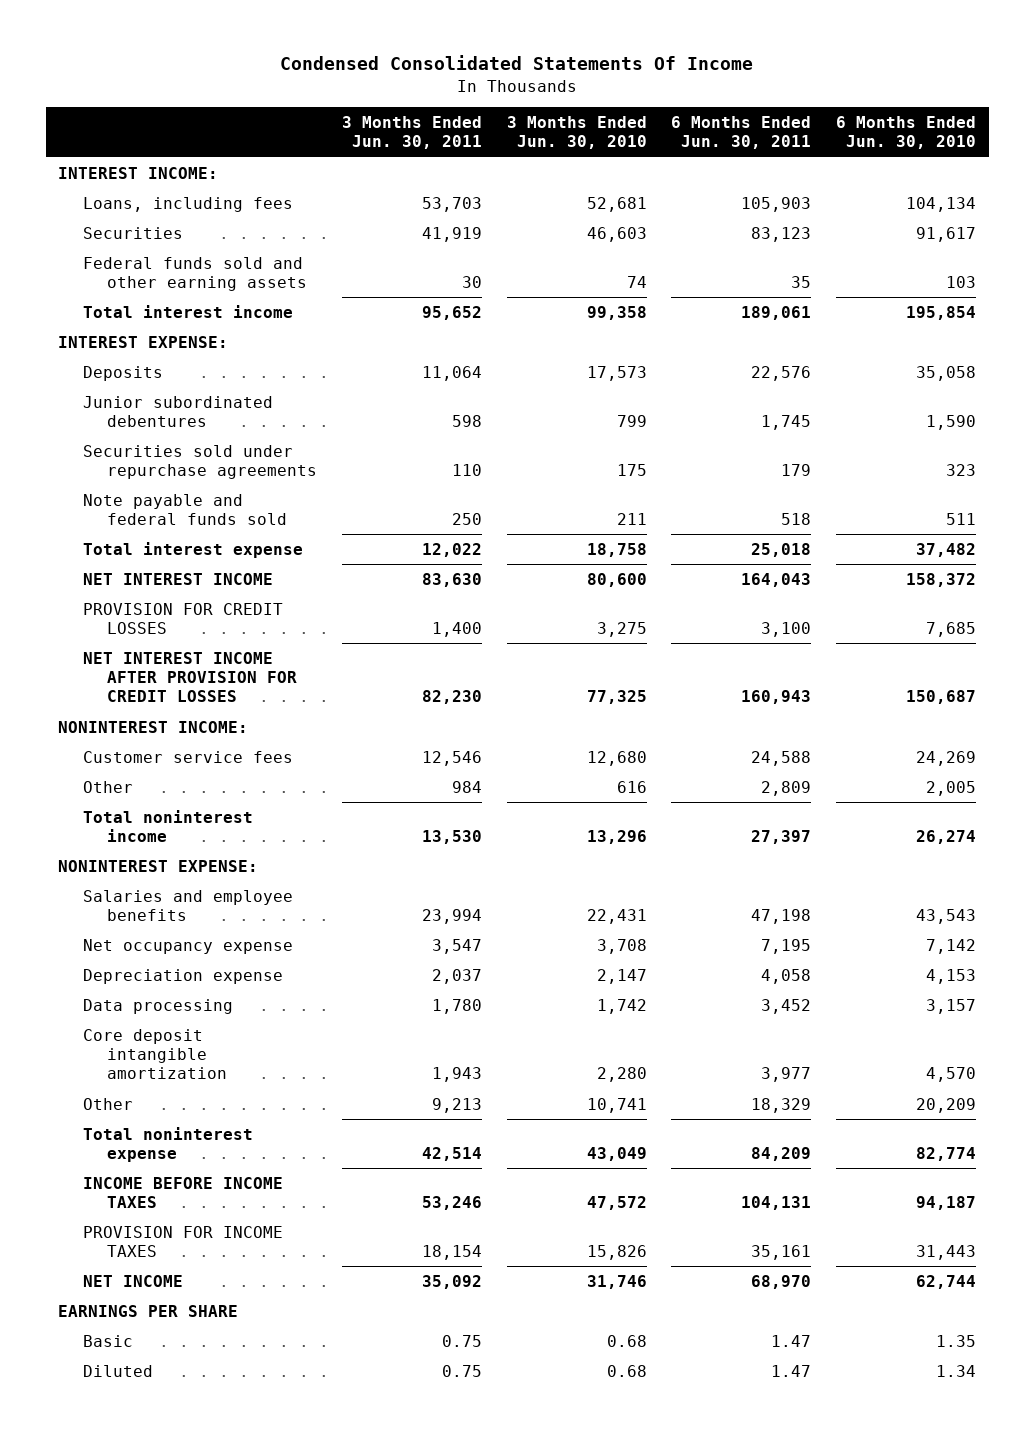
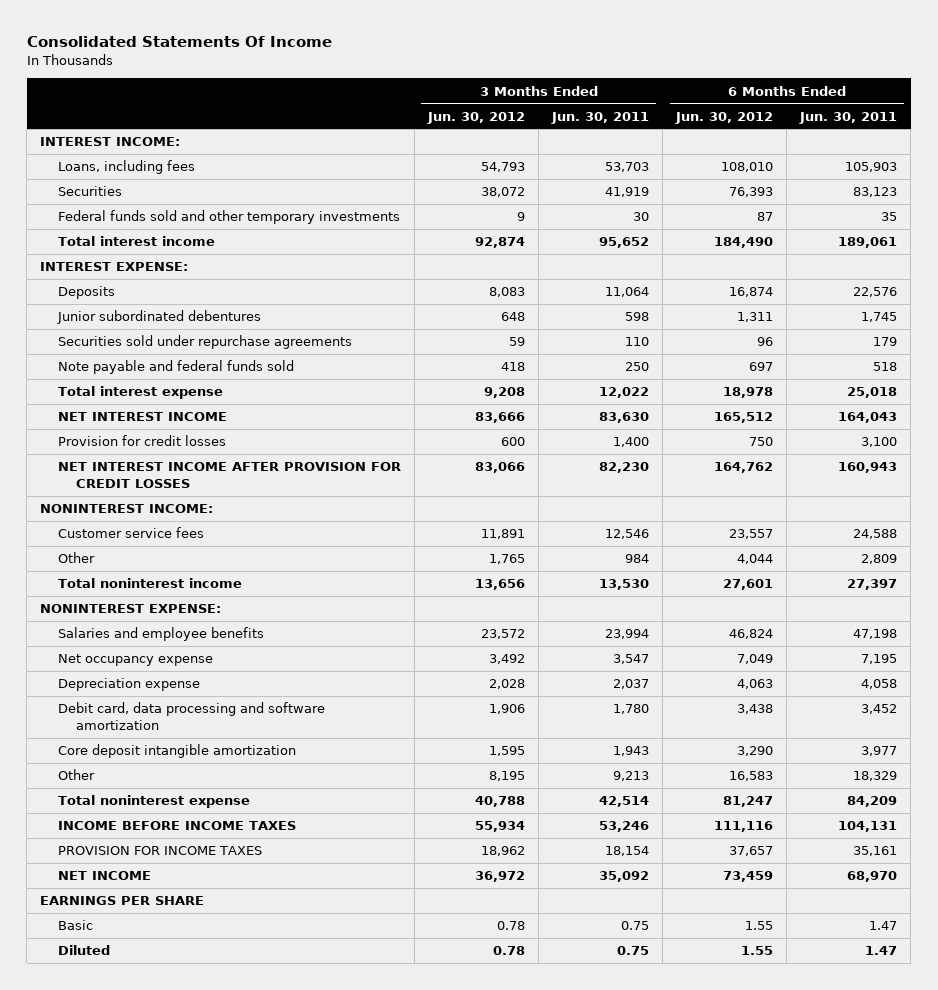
- Condensed Consolidated Statements Of Income
+ Consolidated Statements Of Income
- | 3 Months Ended Jun. 30, 2011 | 3 Months Ended Jun. 30, 2010 | 6 Months Ended Jun. 30, 2011 | 6 Months Ended Jun. 30, 2010
+ | 3 Months Ended Jun. 30, 2012 | 3 Months Ended Jun. 30, 2011 | 6 Months Ended Jun. 30, 2012 | 6 Months Ended Jun. 30, 2011
- Federal funds sold and other earning assets | 30 | 74 | 35 | 103
+ Federal funds sold and other temporary investments | 9 | 30 | 87 | 35
- PROVISION FOR CREDIT LOSSES | 1,400 | 3,275 | 3,100 | 7,685
+ Provision for credit losses | 600 | 1,400 | 750 | 3,100
- Data processing | 1,780 | 1,742 | 3,452 | 3,157
+ Debit card, data processing and software amortization | 1,906 | 1,780 | 3,438 | 3,452

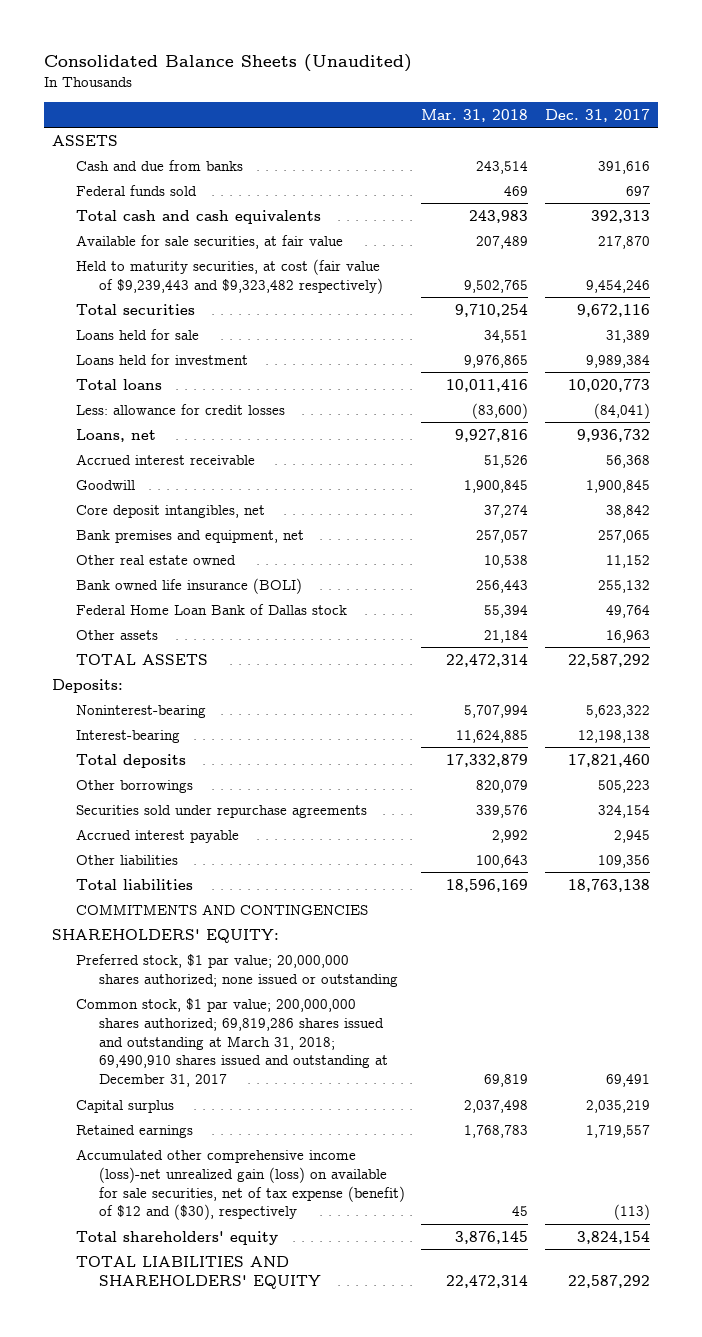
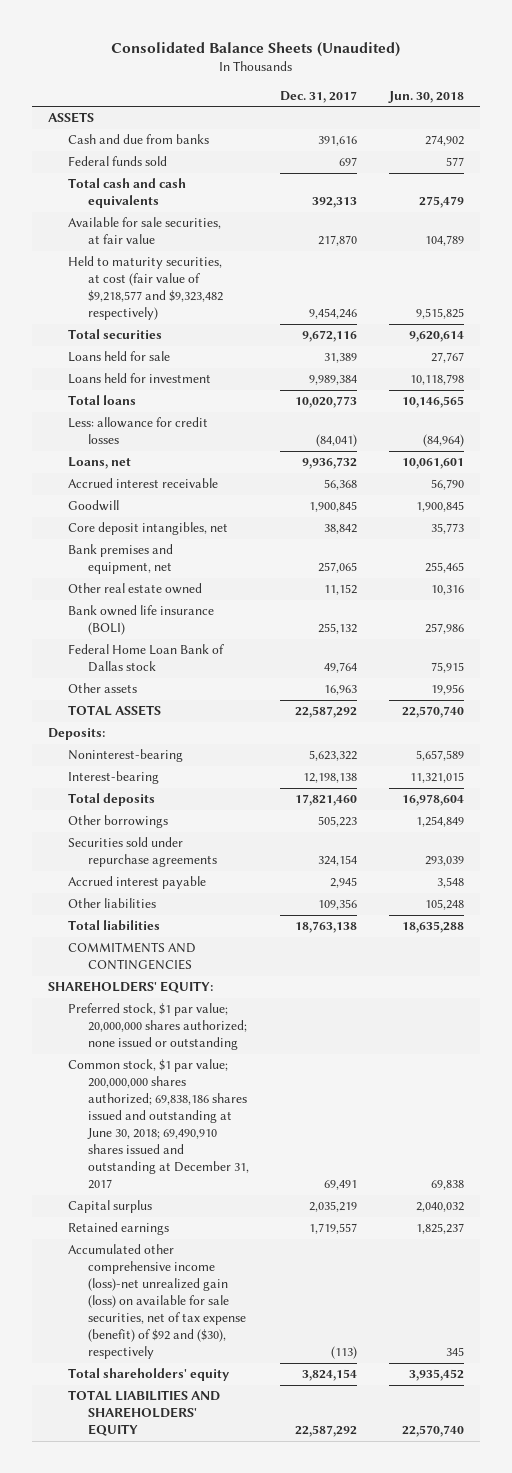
- | Mar. 31, 2018 | Dec. 31, 2017
+ | Dec. 31, 2017 | Jun. 30, 2018
- Held to maturity securities, at cost (fair value of $9,239,443 and $9,323,482 respectively) | 9,502,765 | 9,454,246
+ Held to maturity securities, at cost (fair value of $9,218,577 and $9,323,482 respectively) | 9,454,246 | 9,515,825
- Common stock, $1 par value; 200,000,000 shares authorized; 69,819,286 shares issued and outstanding at March 31, 2018; 69,490,910 shares issued and outstanding at December 31, 2017 | 69,819 | 69,491
+ Common stock, $1 par value; 200,000,000 shares authorized; 69,838,186 shares issued and outstanding at June 30, 2018; 69,490,910 shares issued and outstanding at December 31, 2017 | 69,491 | 69,838
- Accumulated other comprehensive income (loss)-net unrealized gain (loss) on available for sale securities, net of tax expense (benefit) of $12 and ($30), respectively | 45 | (113)
+ Accumulated other comprehensive income (loss)-net unrealized gain (loss) on available for sale securities, net of tax expense (benefit) of $92 and ($30), respectively | (113) | 345

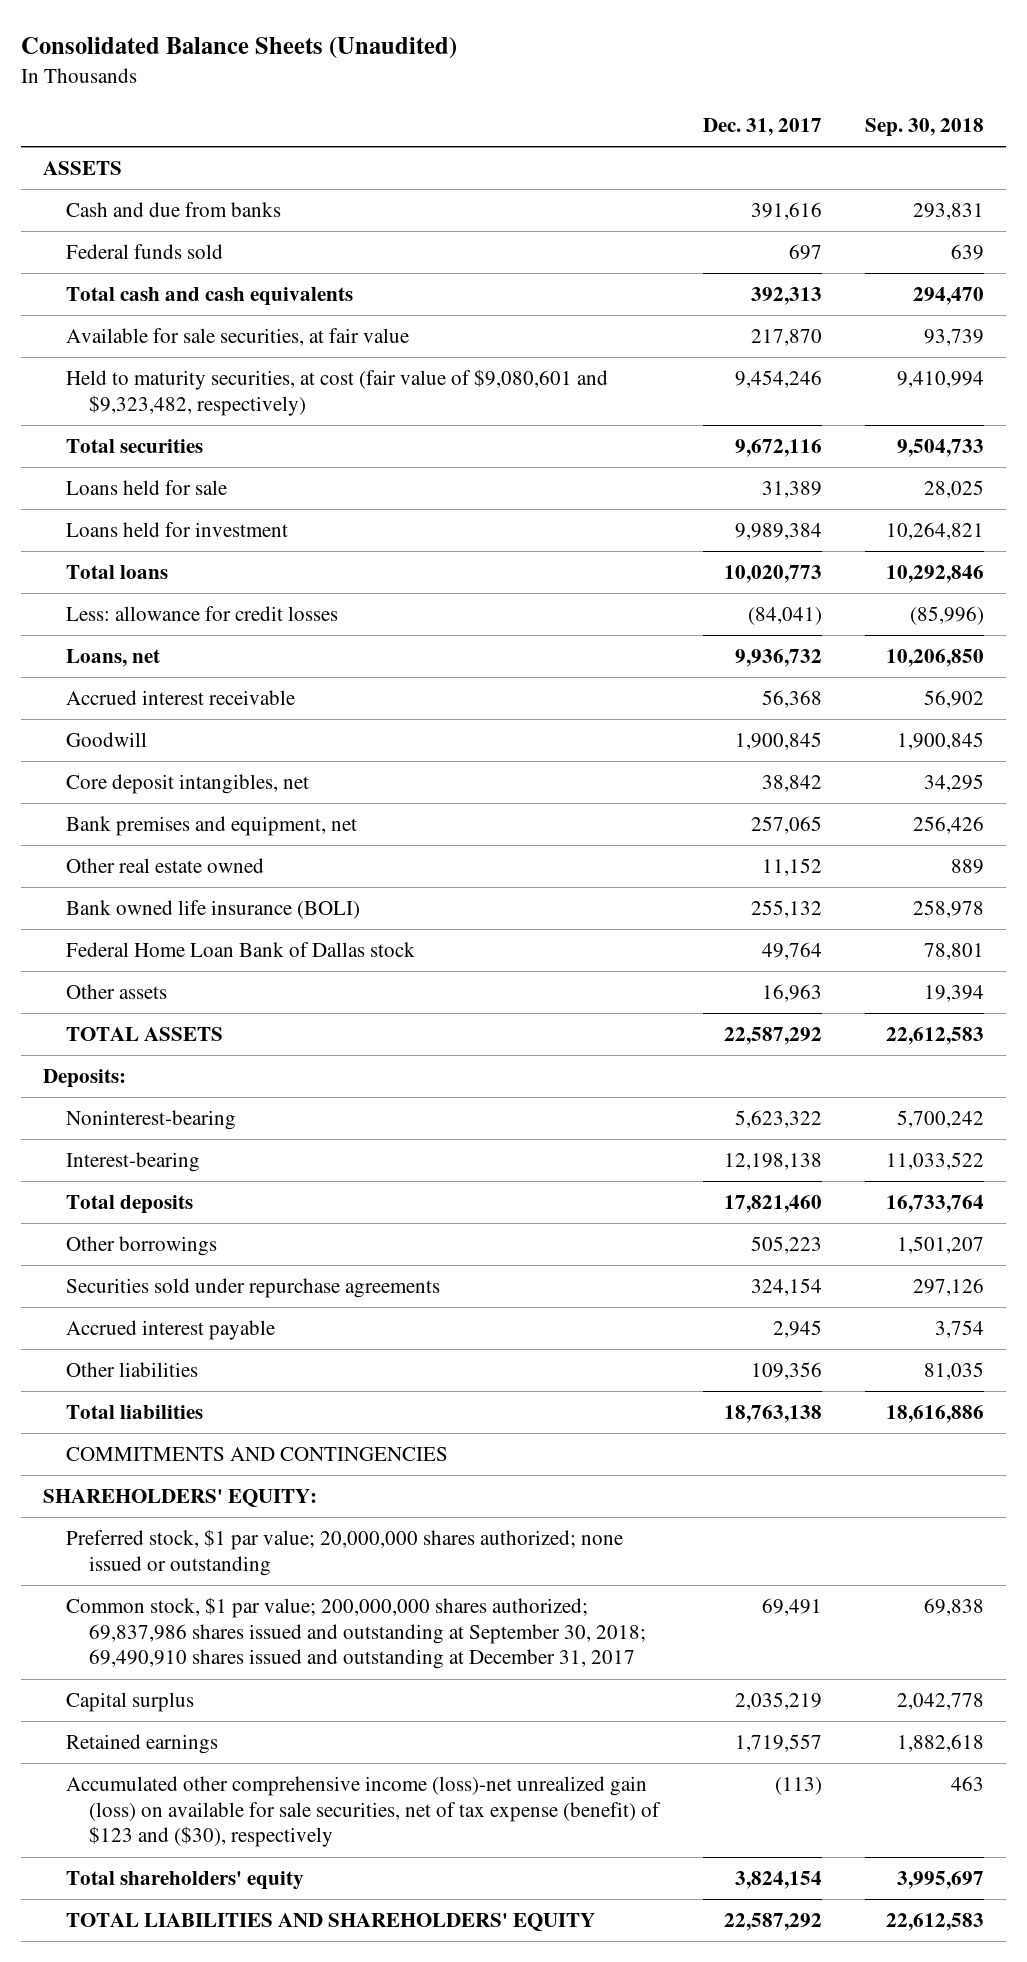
- | Dec. 31, 2017 | Jun. 30, 2018
+ | Dec. 31, 2017 | Sep. 30, 2018
- Held to maturity securities, at cost (fair value of $9,218,577 and $9,323,482 respectively) | 9,454,246 | 9,515,825
+ Held to maturity securities, at cost (fair value of $9,080,601 and $9,323,482, respectively) | 9,454,246 | 9,410,994
- Common stock, $1 par value; 200,000,000 shares authorized; 69,838,186 shares issued and outstanding at June 30, 2018; 69,490,910 shares issued and outstanding at December 31, 2017 | 69,491 | 69,838
+ Common stock, $1 par value; 200,000,000 shares authorized; 69,837,986 shares issued and outstanding at September 30, 2018; 69,490,910 shares issued and outstanding at December 31, 2017 | 69,491 | 69,838
- Accumulated other comprehensive income (loss)-net unrealized gain (loss) on available for sale securities, net of tax expense (benefit) of $92 and ($30), respectively | (113) | 345
+ Accumulated other comprehensive income (loss)-net unrealized gain (loss) on available for sale securities, net of tax expense (benefit) of $123 and ($30), respectively | (113) | 463

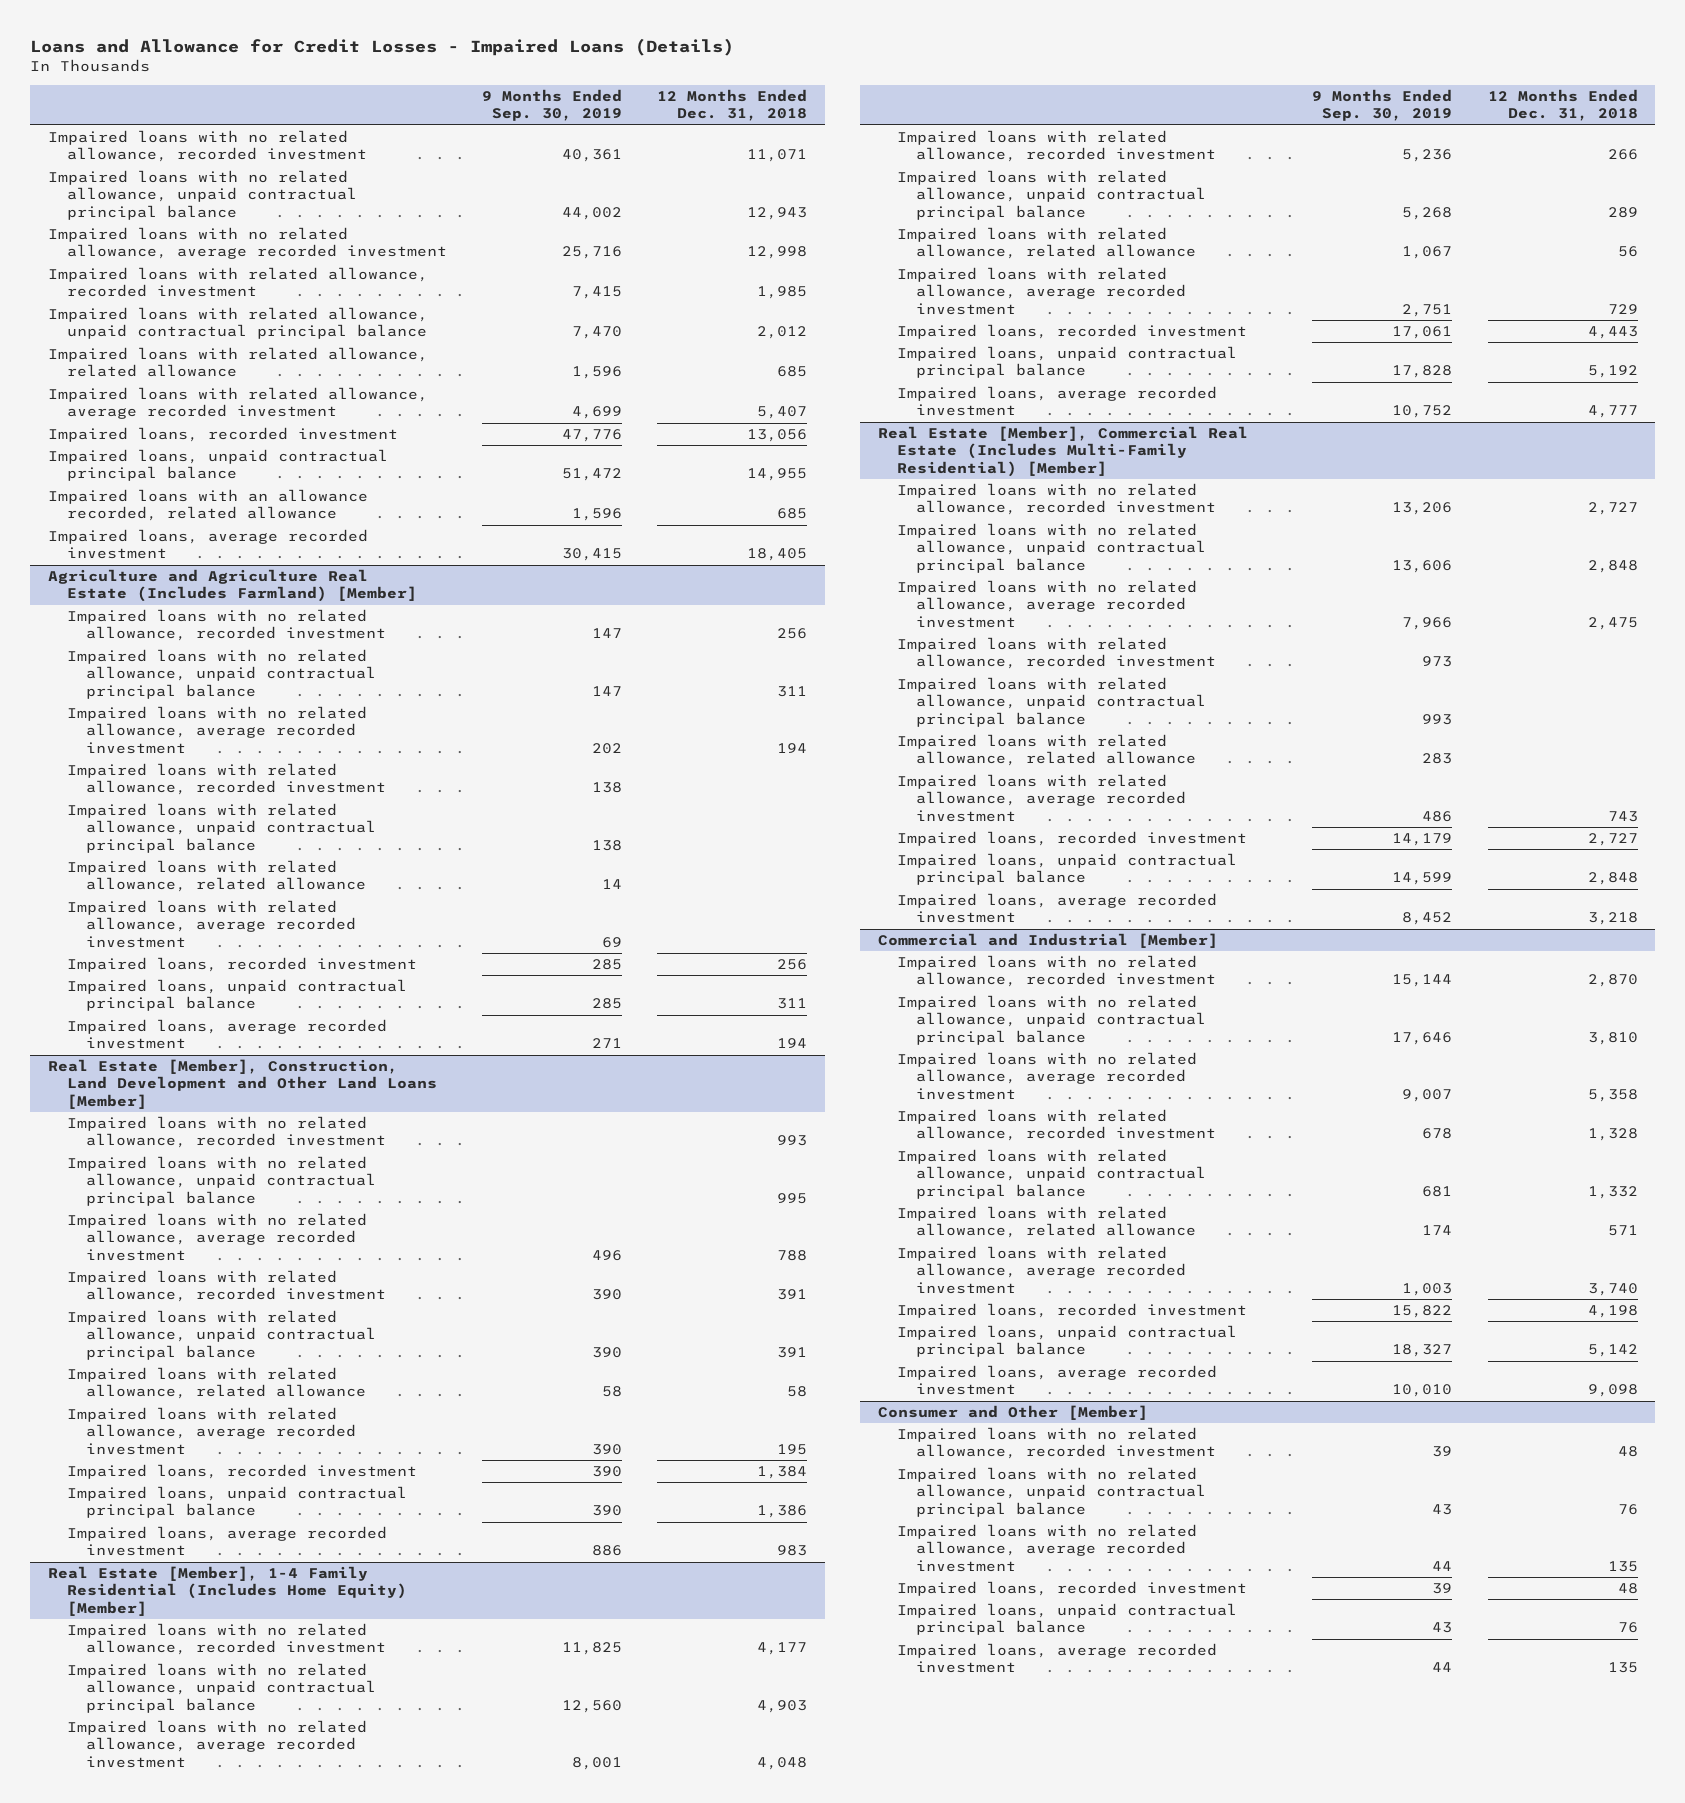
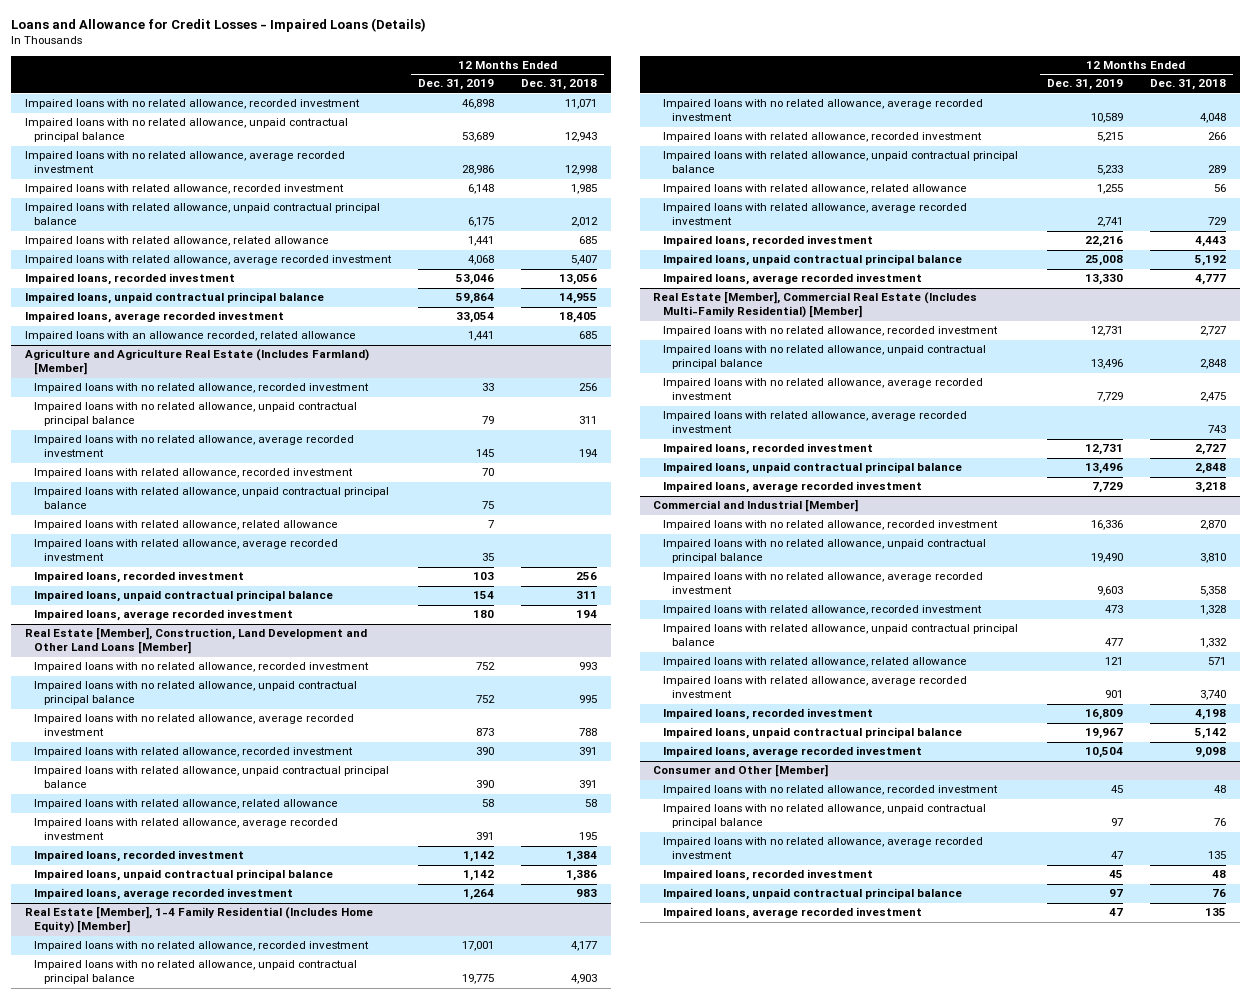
- | 9 Months Ended Sep. 30, 2019 | 12 Months Ended Dec. 31, 2018
+ | 12 Months Ended Dec. 31, 2019 | 12 Months Ended Dec. 31, 2018
moved down: Impaired loans with an allowance recorded, related allowance | 1,441 | 685
@ Real Estate [Member], Commercial Real Estate (Includes Multi-Family Residential) [Member]
- Impaired loans with related allowance, recorded investment | 973 |
- Impaired loans with related allowance, unpaid contractual principal balance | 993 |
- Impaired loans with related allowance, related allowance | 283 |

